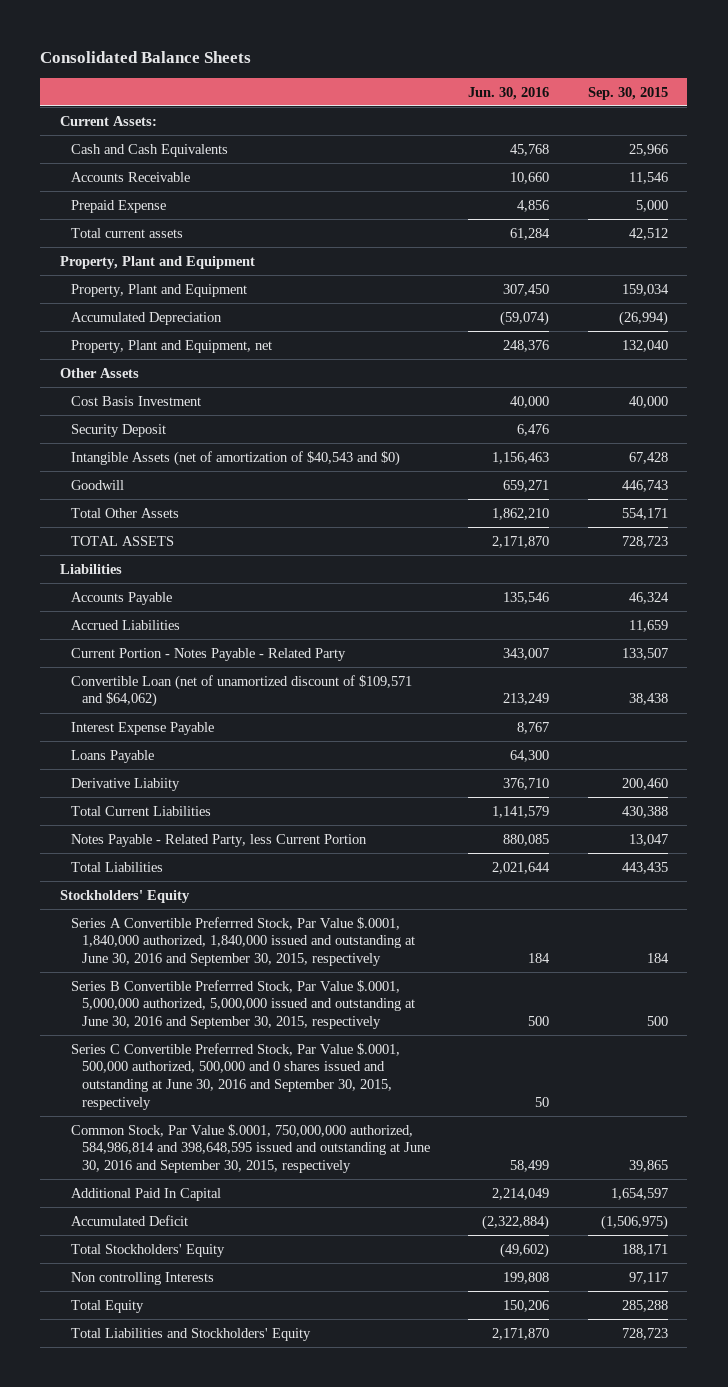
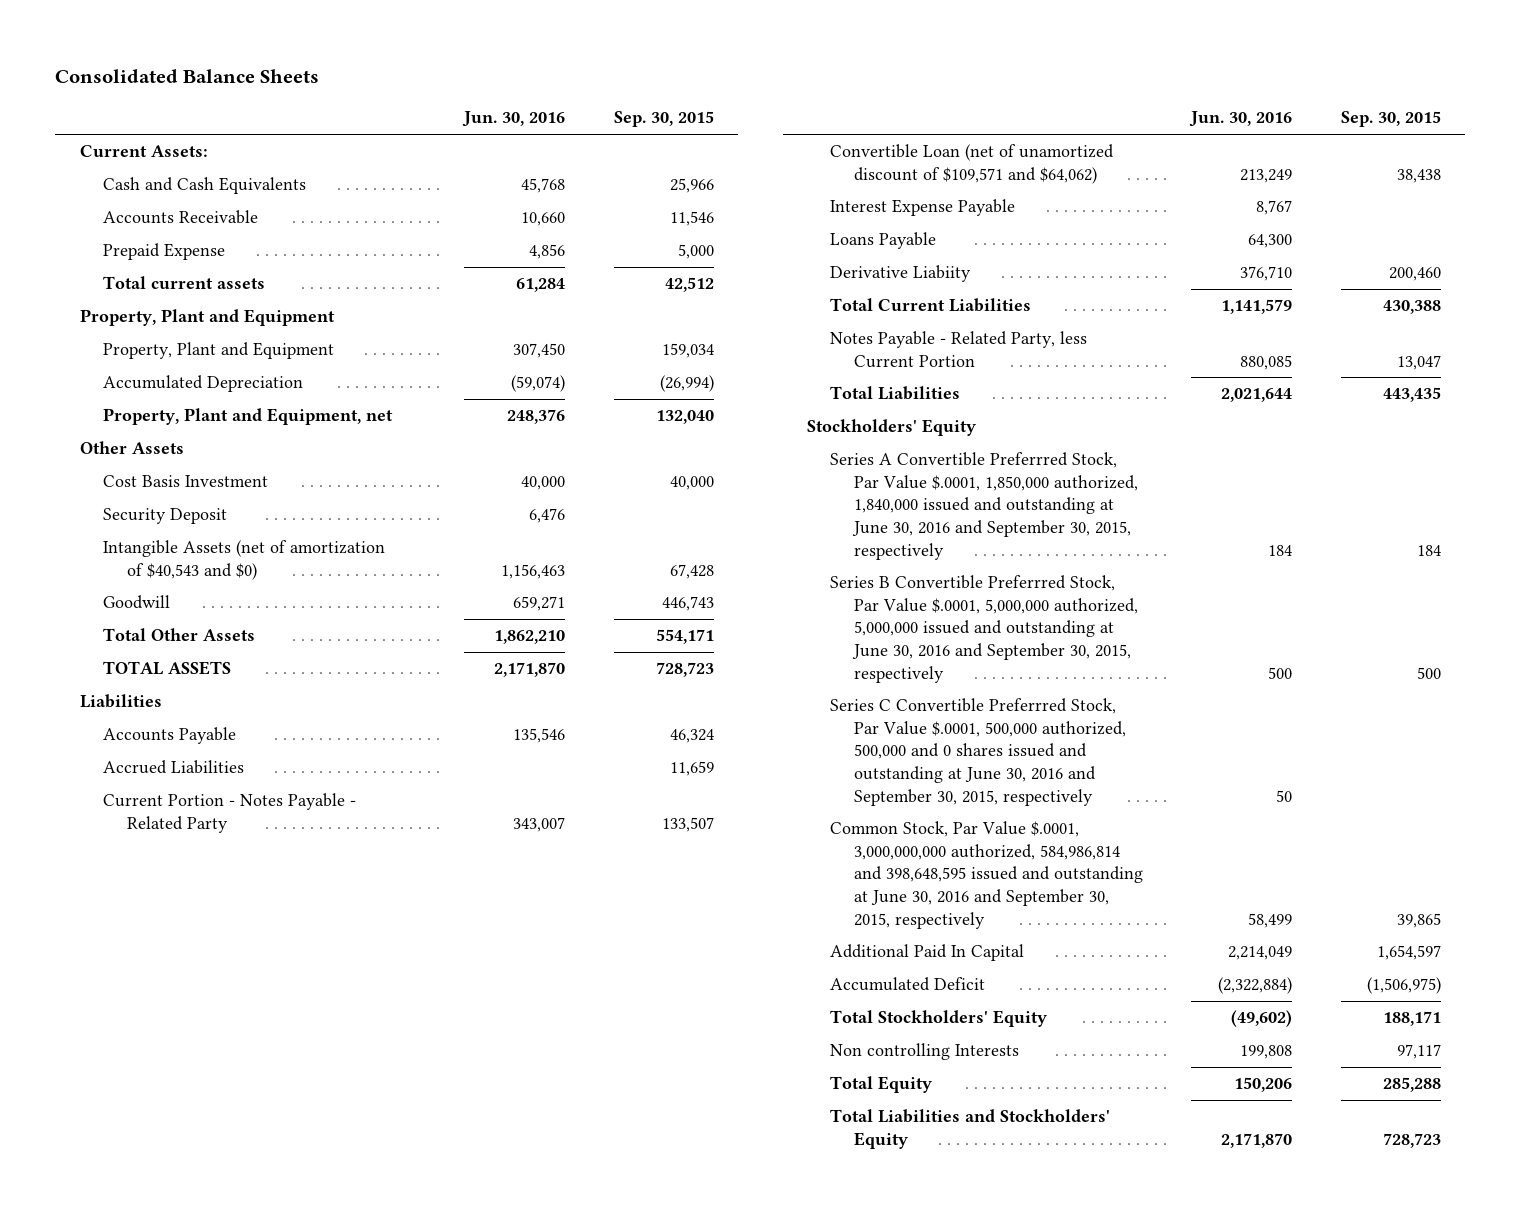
- Series A Convertible Preferrred Stock, Par Value $.0001, 1,840,000 authorized, 1,840,000 issued and outstanding at June 30, 2016 and September 30, 2015, respectively | 184 | 184
+ Series A Convertible Preferrred Stock, Par Value $.0001, 1,850,000 authorized, 1,840,000 issued and outstanding at June 30, 2016 and September 30, 2015, respectively | 184 | 184
- Common Stock, Par Value $.0001, 750,000,000 authorized, 584,986,814 and 398,648,595 issued and outstanding at June 30, 2016 and September 30, 2015, respectively | 58,499 | 39,865
+ Common Stock, Par Value $.0001, 3,000,000,000 authorized, 584,986,814 and 398,648,595 issued and outstanding at June 30, 2016 and September 30, 2015, respectively | 58,499 | 39,865

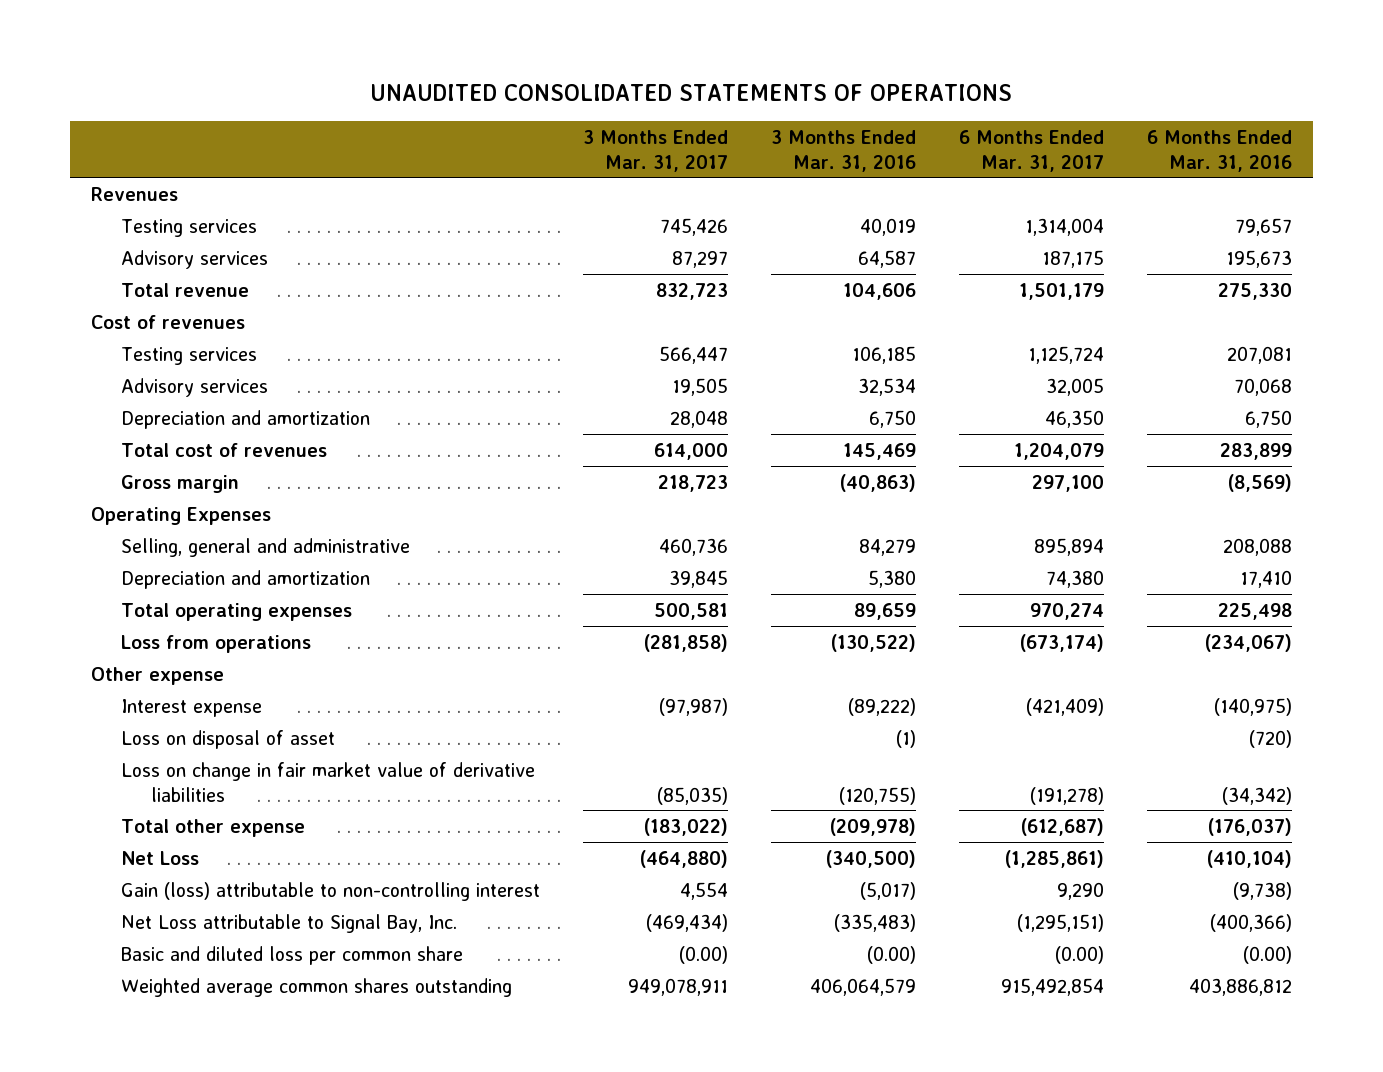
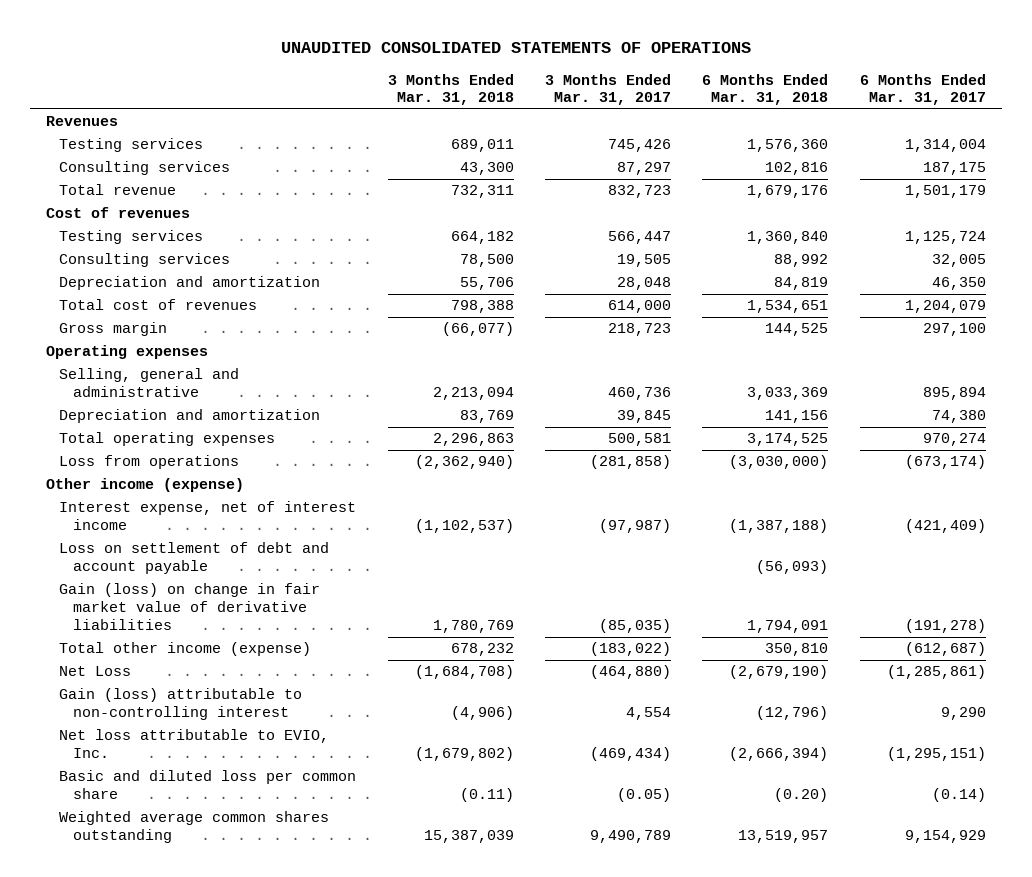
- | 3 Months Ended Mar. 31, 2017 | 3 Months Ended Mar. 31, 2016 | 6 Months Ended Mar. 31, 2017 | 6 Months Ended Mar. 31, 2016
+ | 3 Months Ended Mar. 31, 2018 | 3 Months Ended Mar. 31, 2017 | 6 Months Ended Mar. 31, 2018 | 6 Months Ended Mar. 31, 2017
- Advisory services | 87,297 | 64,587 | 187,175 | 195,673
+ Consulting services | 43,300 | 87,297 | 102,816 | 187,175
- Advisory services | 19,505 | 32,534 | 32,005 | 70,068
+ Consulting services | 78,500 | 19,505 | 88,992 | 32,005
- Operating Expenses
+ Operating expenses
- Other expense
- Interest expense | (97,987) | (89,222) | (421,409) | (140,975)
- Loss on disposal of asset | | (1) | | (720)
- Loss on change in fair market value of derivative liabilities | (85,035) | (120,755) | (191,278) | (34,342)
- Total other expense | (183,022) | (209,978) | (612,687) | (176,037)
+ Other income (expense)
+ Interest expense, net of interest income | (1,102,537) | (97,987) | (1,387,188) | (421,409)
+ Loss on settlement of debt and account payable | | | (56,093) |
+ Gain (loss) on change in fair market value of derivative liabilities | 1,780,769 | (85,035) | 1,794,091 | (191,278)
+ Total other income (expense) | 678,232 | (183,022) | 350,810 | (612,687)
- Net Loss attributable to Signal Bay, Inc. | (469,434) | (335,483) | (1,295,151) | (400,366)
- Basic and diluted loss per common share | (0.00) | (0.00) | (0.00) | (0.00)
- Weighted average common shares outstanding | 949,078,911 | 406,064,579 | 915,492,854 | 403,886,812
+ Net loss attributable to EVIO, Inc. | (1,679,802) | (469,434) | (2,666,394) | (1,295,151)
+ Basic and diluted loss per common share | (0.11) | (0.05) | (0.20) | (0.14)
+ Weighted average common shares outstanding | 15,387,039 | 9,490,789 | 13,519,957 | 9,154,929

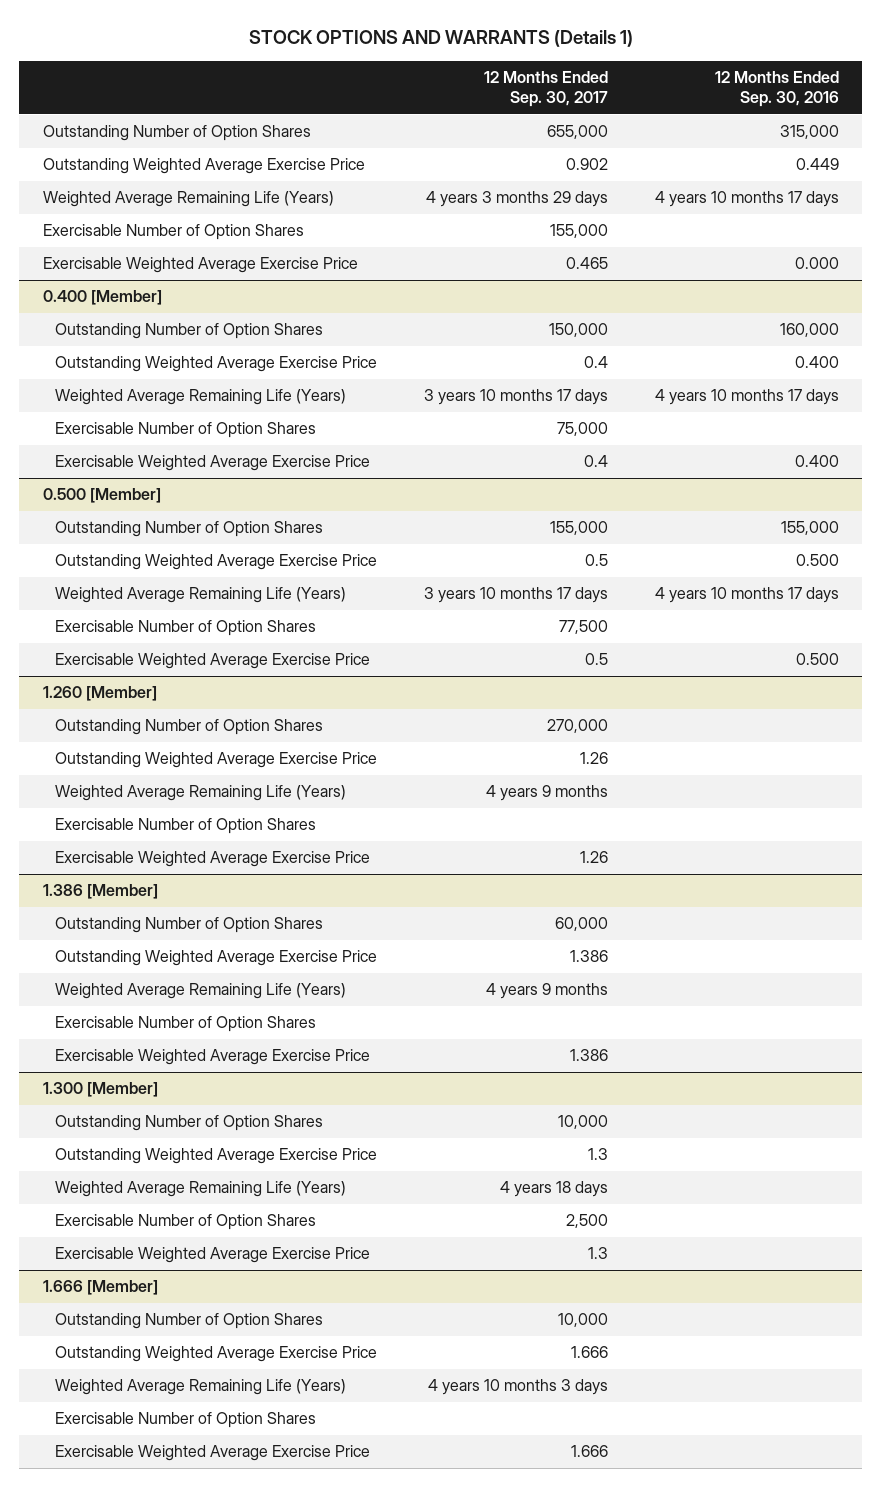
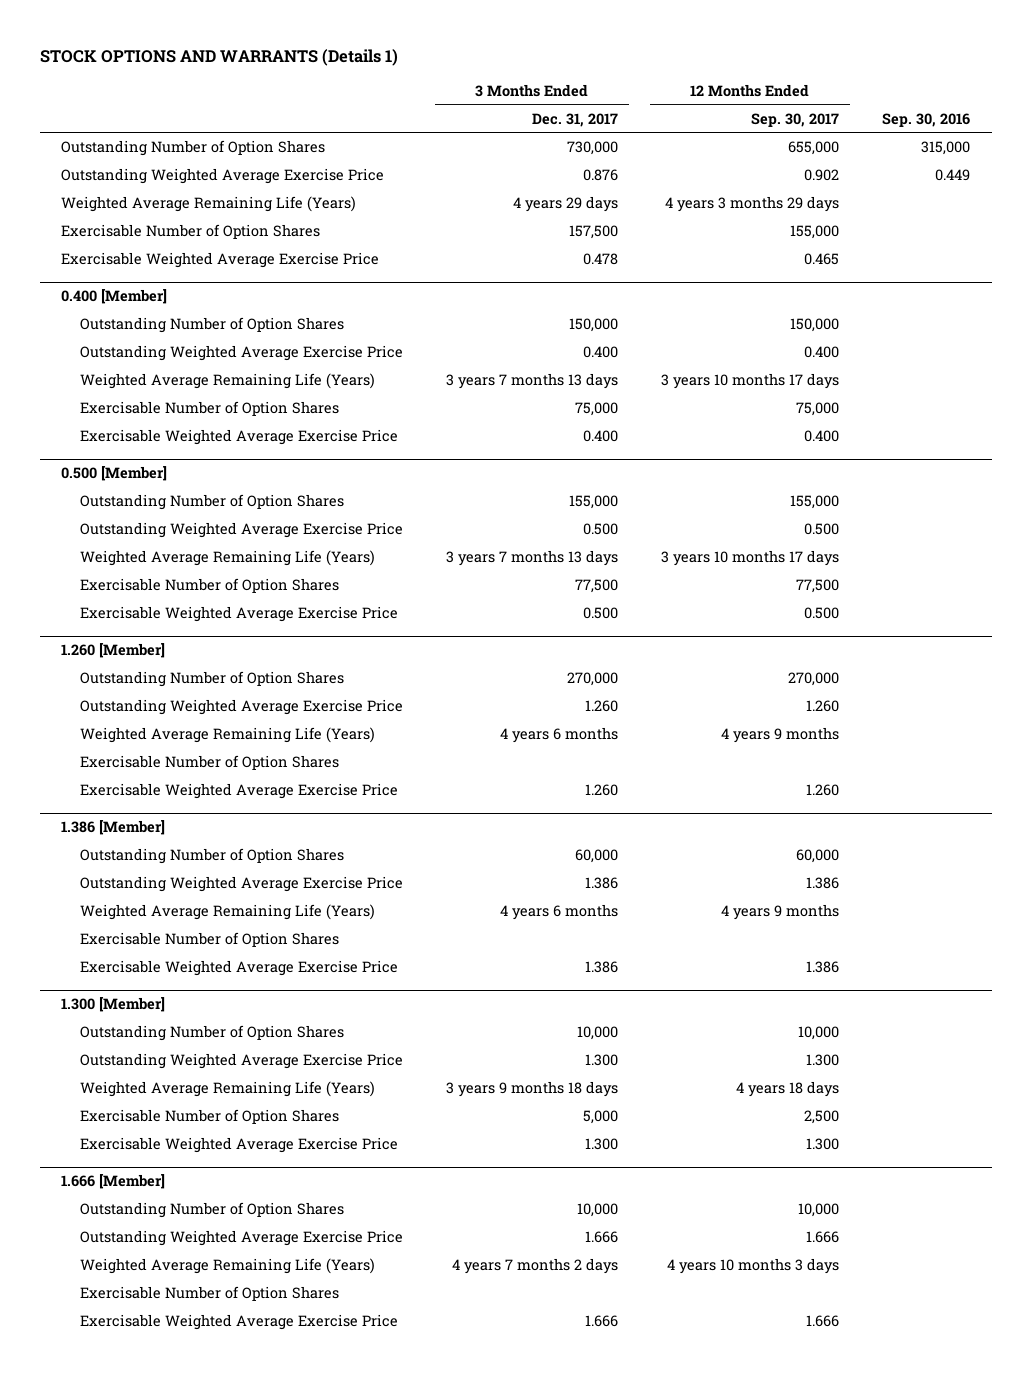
- | 12 Months Ended Sep. 30, 2017 | 12 Months Ended Sep. 30, 2016
+ | 3 Months Ended Dec. 31, 2017 | 12 Months Ended Sep. 30, 2017 | Sep. 30, 2016
@ 0.400 [Member]
- Outstanding Weighted Average Exercise Price | 0.4 | 0.400
+ Outstanding Weighted Average Exercise Price | 0.400 | 0.400 |
- Exercisable Weighted Average Exercise Price | 0.4 | 0.400
+ Exercisable Weighted Average Exercise Price | 0.400 | 0.400 |
@ 0.500 [Member]
- Outstanding Weighted Average Exercise Price | 0.5 | 0.500
+ Outstanding Weighted Average Exercise Price | 0.500 | 0.500 |
- Exercisable Weighted Average Exercise Price | 0.5 | 0.500
+ Exercisable Weighted Average Exercise Price | 0.500 | 0.500 |
@ 1.260 [Member]
- Outstanding Weighted Average Exercise Price | 1.26 |
+ Outstanding Weighted Average Exercise Price | 1.260 | 1.260 |
- Exercisable Weighted Average Exercise Price | 1.26 |
+ Exercisable Weighted Average Exercise Price | 1.260 | 1.260 |
@ 1.300 [Member]
- Outstanding Weighted Average Exercise Price | 1.3 |
+ Outstanding Weighted Average Exercise Price | 1.300 | 1.300 |
- Exercisable Weighted Average Exercise Price | 1.3 |
+ Exercisable Weighted Average Exercise Price | 1.300 | 1.300 |

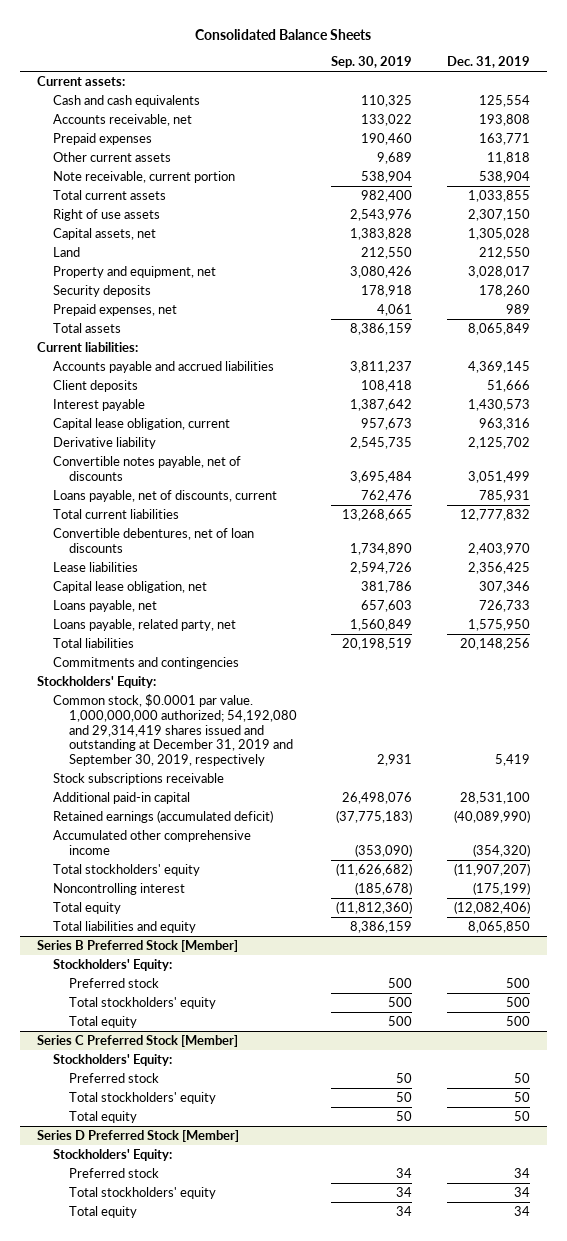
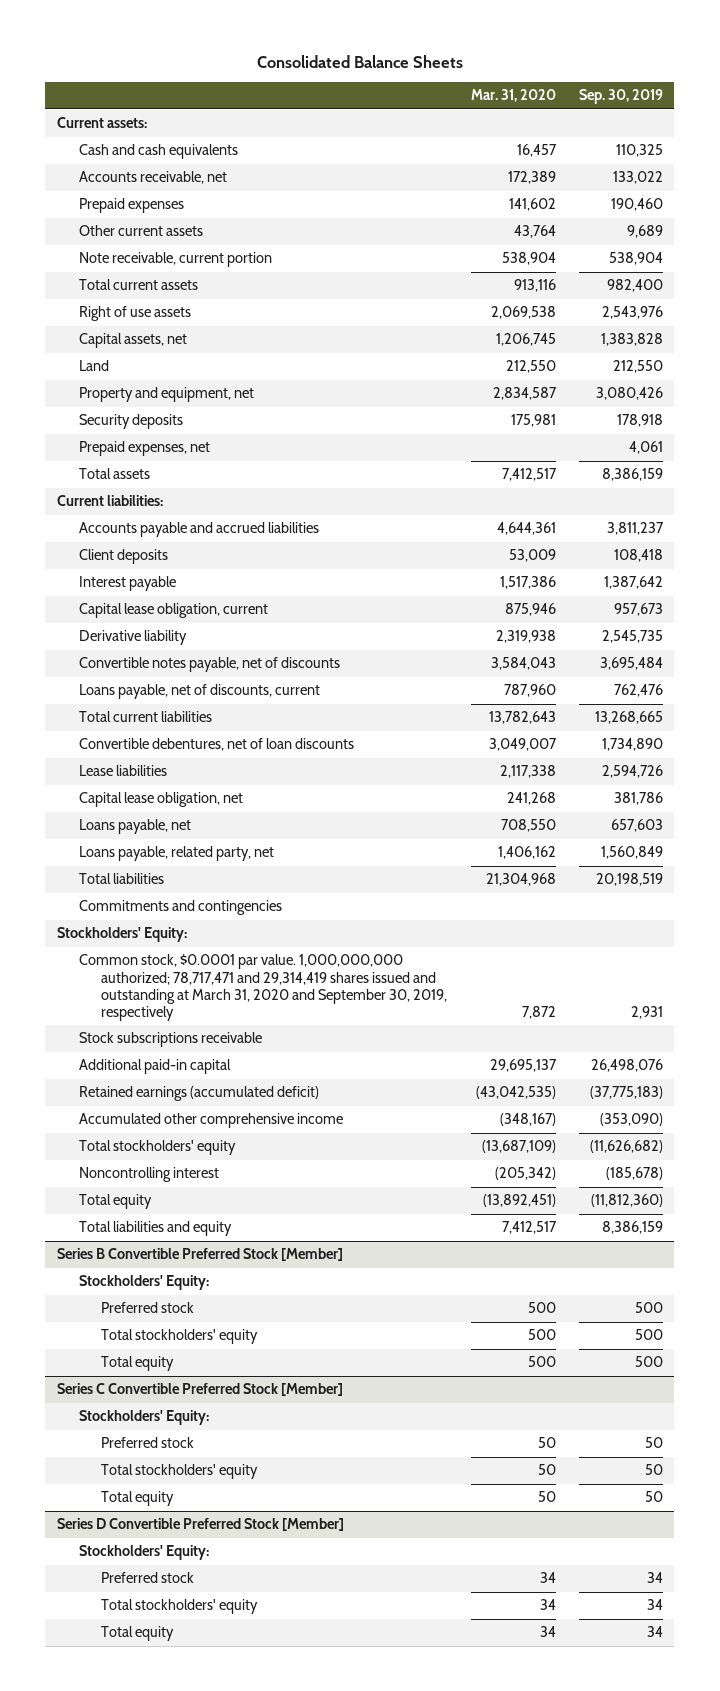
- | Sep. 30, 2019 | Dec. 31, 2019
+ | Mar. 31, 2020 | Sep. 30, 2019
- Common stock, $0.0001 par value. 1,000,000,000 authorized; 54,192,080 and 29,314,419 shares issued and outstanding at December 31, 2019 and September 30, 2019, respectively | 2,931 | 5,419
+ Common stock, $0.0001 par value. 1,000,000,000 authorized; 78,717,471 and 29,314,419 shares issued and outstanding at March 31, 2020 and September 30, 2019, respectively | 7,872 | 2,931
- Series B Preferred Stock [Member]
+ Series B Convertible Preferred Stock [Member]
- Series C Preferred Stock [Member]
+ Series C Convertible Preferred Stock [Member]
- Series D Preferred Stock [Member]
+ Series D Convertible Preferred Stock [Member]

